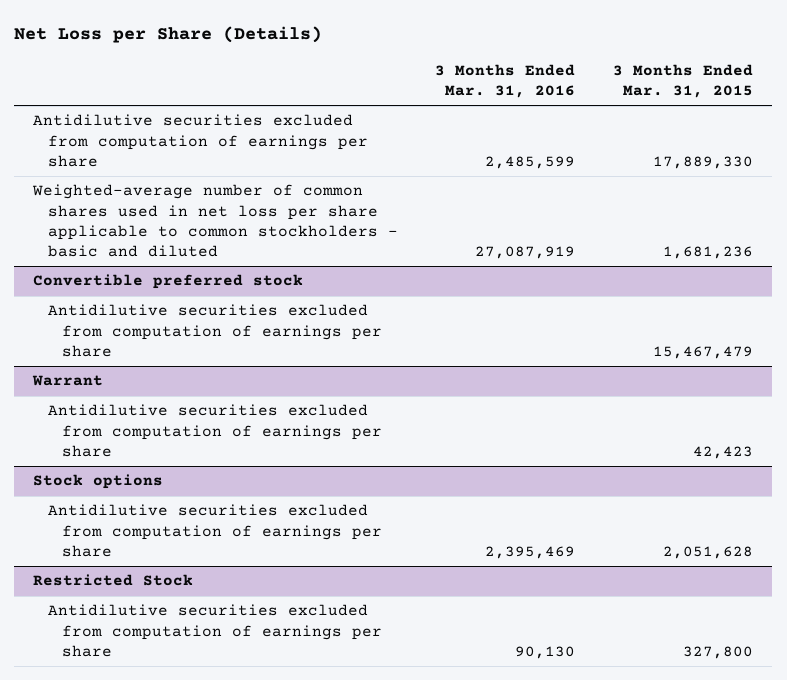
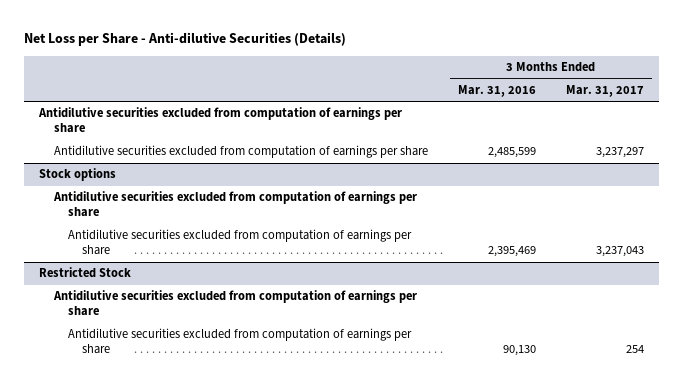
- Net Loss per Share (Details)
+ Net Loss per Share - Anti-dilutive Securities (Details)
- | 3 Months Ended Mar. 31, 2016 | 3 Months Ended Mar. 31, 2015
+ | 3 Months Ended Mar. 31, 2016 | 3 Months Ended Mar. 31, 2017
- Weighted-average number of common shares used in net loss per share applicable to common stockholders - basic and diluted | 27,087,919 | 1,681,236
- Convertible preferred stock
- Warrant
- Antidilutive securities excluded from computation of earnings per share | | 42,423
moved down: Antidilutive securities excluded from computation of earnings per share | 2,485,599 | 3,237,297
@ Stock options
+ Antidilutive securities excluded from computation of earnings per share
@ Restricted Stock
+ Antidilutive securities excluded from computation of earnings per share

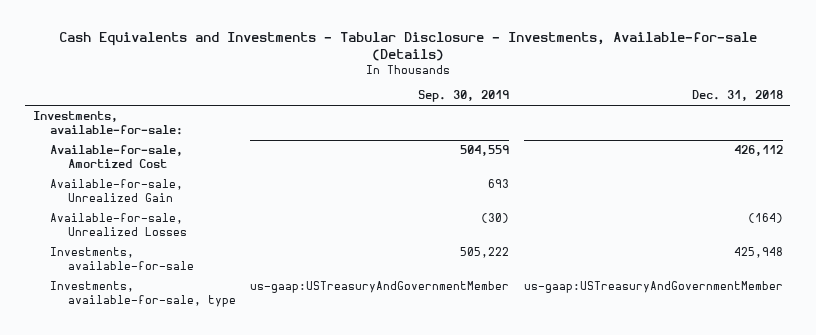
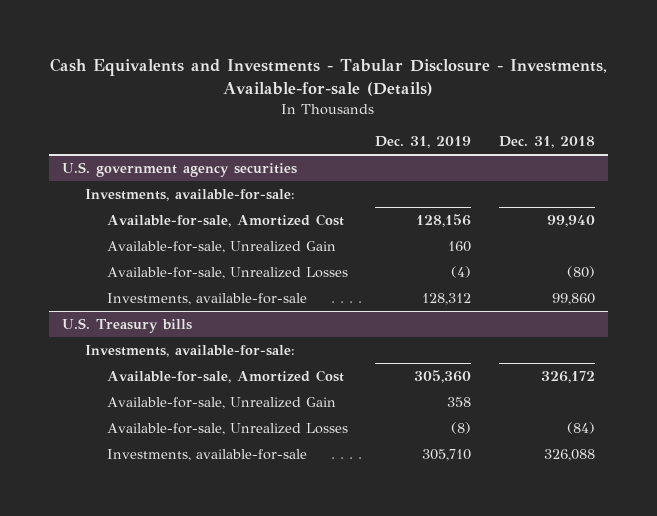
- | Sep. 30, 2019 | Dec. 31, 2018
+ | Dec. 31, 2019 | Dec. 31, 2018
+ U.S. government agency securities
- Available-for-sale, Amortized Cost | 504,559 | 426,112
+ Available-for-sale, Amortized Cost | 128,156 | 99,940
- Available-for-sale, Unrealized Losses | (30) | (164)
- Investments, available-for-sale | 505,222 | 425,948
- Investments, available-for-sale, type | us-gaap:USTreasuryAndGovernmentMember | us-gaap:USTreasuryAndGovernmentMember
+ Available-for-sale, Unrealized Losses | (4) | (80)
+ Investments, available-for-sale | 128,312 | 99,860
+ U.S. Treasury bills
+ Investments, available-for-sale:
+ Available-for-sale, Amortized Cost | 305,360 | 326,172
+ Available-for-sale, Unrealized Gain | 358 |
+ Available-for-sale, Unrealized Losses | (8) | (84)
+ Investments, available-for-sale | 305,710 | 326,088

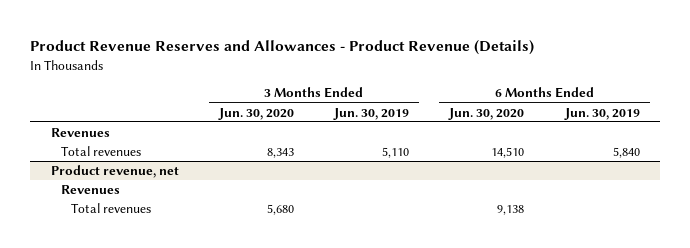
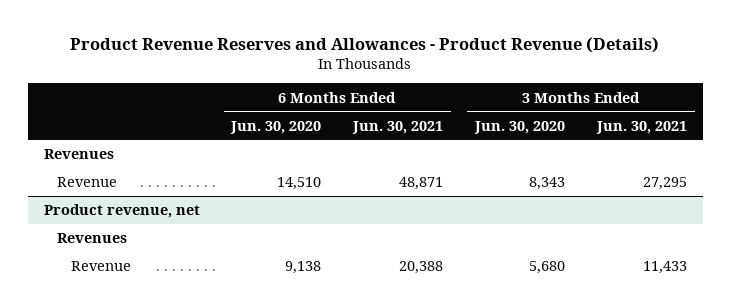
- | 3 Months Ended Jun. 30, 2020 | 3 Months Ended Jun. 30, 2019 | 6 Months Ended Jun. 30, 2020 | 6 Months Ended Jun. 30, 2019
+ | 6 Months Ended Jun. 30, 2020 | 6 Months Ended Jun. 30, 2021 | 3 Months Ended Jun. 30, 2020 | 3 Months Ended Jun. 30, 2021
- Total revenues | 8,343 | 5,110 | 14,510 | 5,840
+ Revenue | 14,510 | 48,871 | 8,343 | 27,295
@ Product revenue, net
- Total revenues | 5,680 | | 9,138 |
+ Revenue | 9,138 | 20,388 | 5,680 | 11,433

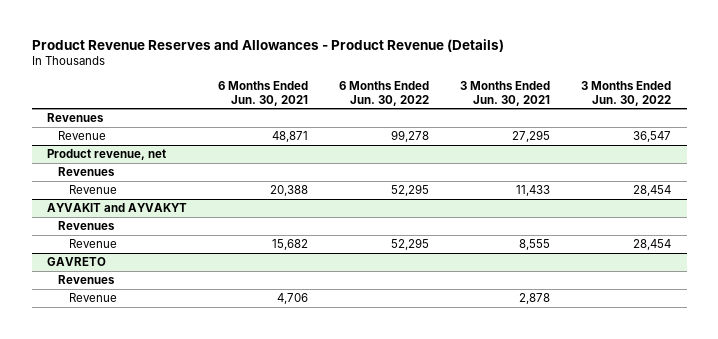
- | 6 Months Ended Jun. 30, 2020 | 6 Months Ended Jun. 30, 2021 | 3 Months Ended Jun. 30, 2020 | 3 Months Ended Jun. 30, 2021
+ | 6 Months Ended Jun. 30, 2021 | 6 Months Ended Jun. 30, 2022 | 3 Months Ended Jun. 30, 2021 | 3 Months Ended Jun. 30, 2022
+ AYVAKIT and AYVAKYT
+ Revenues
+ Revenue | 15,682 | 52,295 | 8,555 | 28,454
+ GAVRETO
+ Revenues
+ Revenue | 4,706 | | 2,878 |

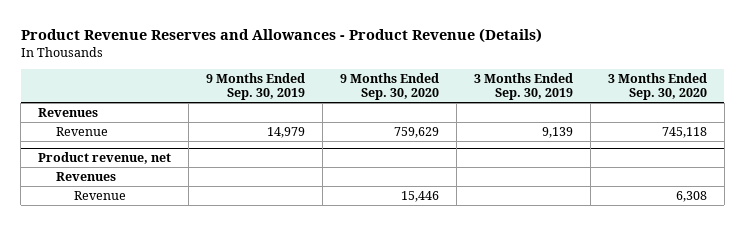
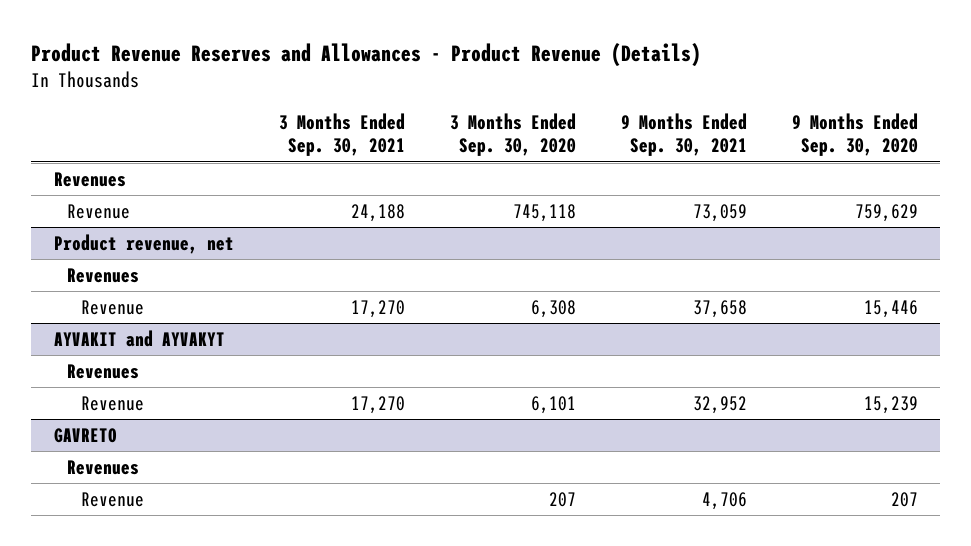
- | 9 Months Ended Sep. 30, 2019 | 9 Months Ended Sep. 30, 2020 | 3 Months Ended Sep. 30, 2019 | 3 Months Ended Sep. 30, 2020
+ | 3 Months Ended Sep. 30, 2021 | 3 Months Ended Sep. 30, 2020 | 9 Months Ended Sep. 30, 2021 | 9 Months Ended Sep. 30, 2020
+ AYVAKIT and AYVAKYT
+ Revenues
+ Revenue | 17,270 | 6,101 | 32,952 | 15,239
+ GAVRETO
+ Revenues
+ Revenue | | 207 | 4,706 | 207

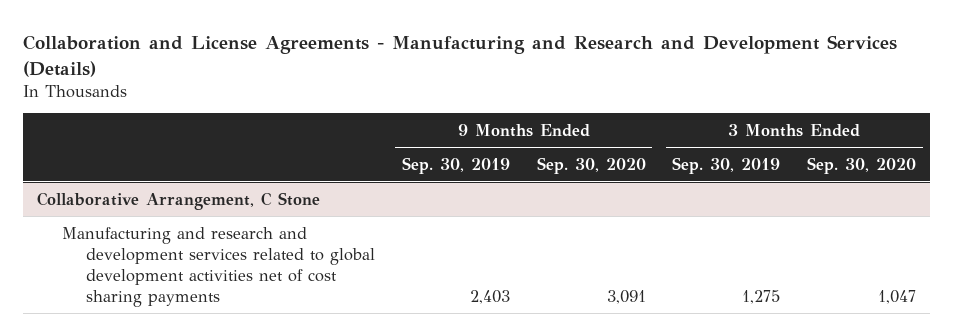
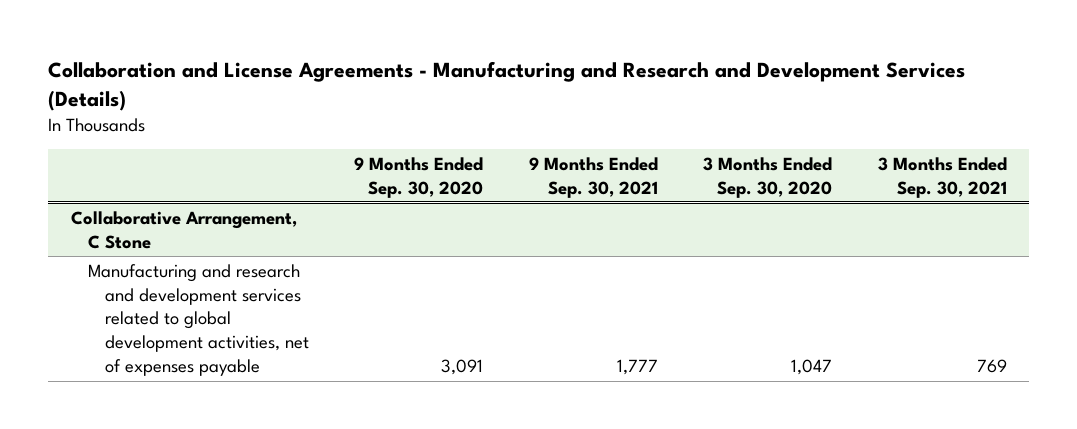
- | 9 Months Ended Sep. 30, 2019 | 9 Months Ended Sep. 30, 2020 | 3 Months Ended Sep. 30, 2019 | 3 Months Ended Sep. 30, 2020
+ | 9 Months Ended Sep. 30, 2020 | 9 Months Ended Sep. 30, 2021 | 3 Months Ended Sep. 30, 2020 | 3 Months Ended Sep. 30, 2021
@ Collaborative Arrangement, C Stone
- Manufacturing and research and development services related to global development activities net of cost sharing payments | 2,403 | 3,091 | 1,275 | 1,047
+ Manufacturing and research and development services related to global development activities, net of expenses payable | 3,091 | 1,777 | 1,047 | 769

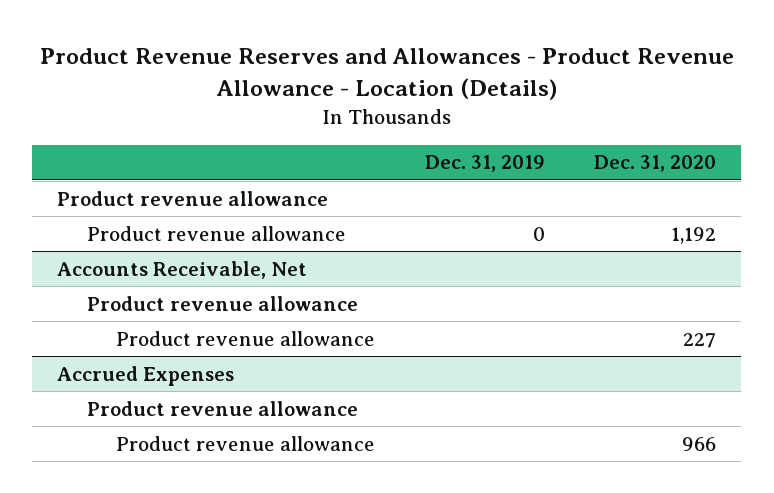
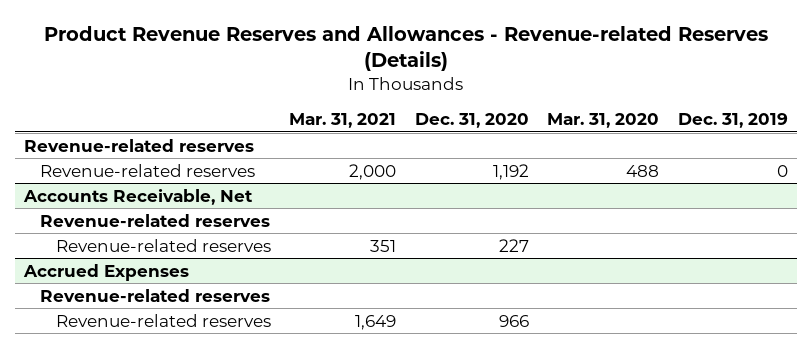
- Product Revenue Reserves and Allowances - Product Revenue Allowance - Location (Details)
+ Product Revenue Reserves and Allowances - Revenue-related Reserves (Details)
- | Dec. 31, 2019 | Dec. 31, 2020
+ | Mar. 31, 2021 | Dec. 31, 2020 | Mar. 31, 2020 | Dec. 31, 2019
- Product revenue allowance
- Product revenue allowance | 0 | 1,192
+ Revenue-related reserves
+ Revenue-related reserves | 2,000 | 1,192 | 488 | 0
@ Accounts Receivable, Net
- Product revenue allowance
- Product revenue allowance | | 227
+ Revenue-related reserves
+ Revenue-related reserves | 351 | 227 | |
@ Accrued Expenses
- Product revenue allowance
- Product revenue allowance | | 966
+ Revenue-related reserves
+ Revenue-related reserves | 1,649 | 966 | |

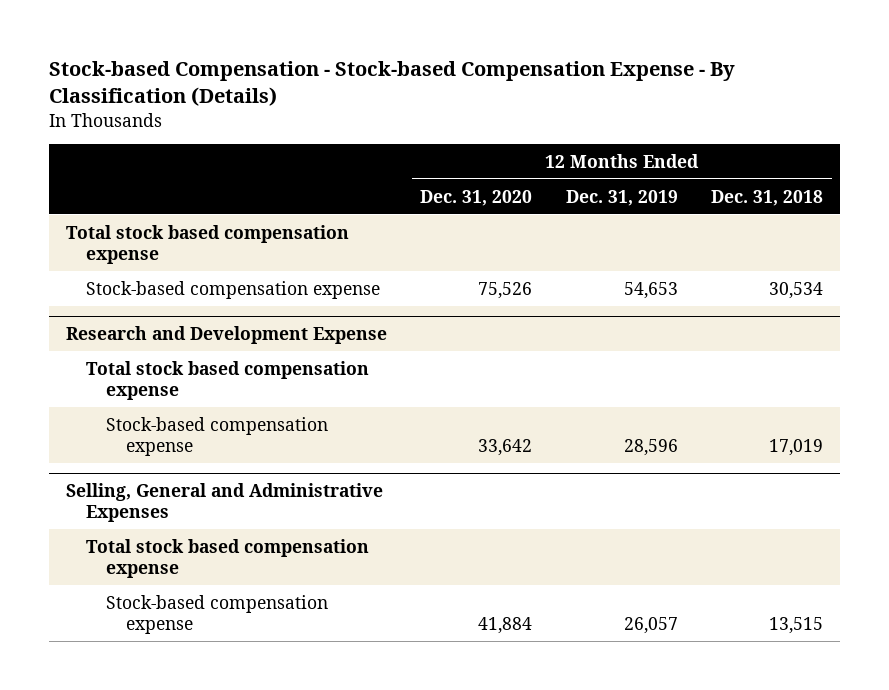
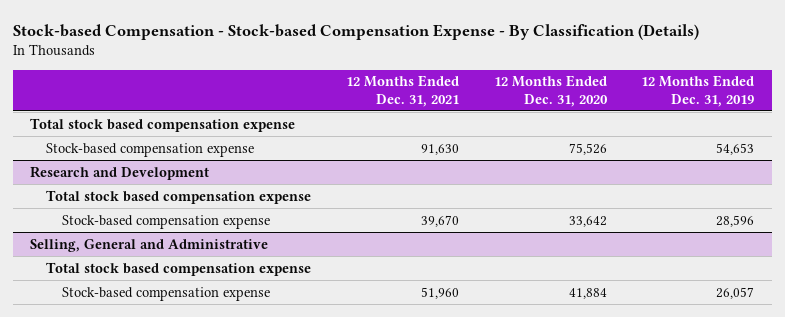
- | 12 Months Ended Dec. 31, 2020 | 12 Months Ended Dec. 31, 2019 | 12 Months Ended Dec. 31, 2018
+ | 12 Months Ended Dec. 31, 2021 | 12 Months Ended Dec. 31, 2020 | 12 Months Ended Dec. 31, 2019
- Research and Development Expense
+ Research and Development
- Selling, General and Administrative Expenses
+ Selling, General and Administrative

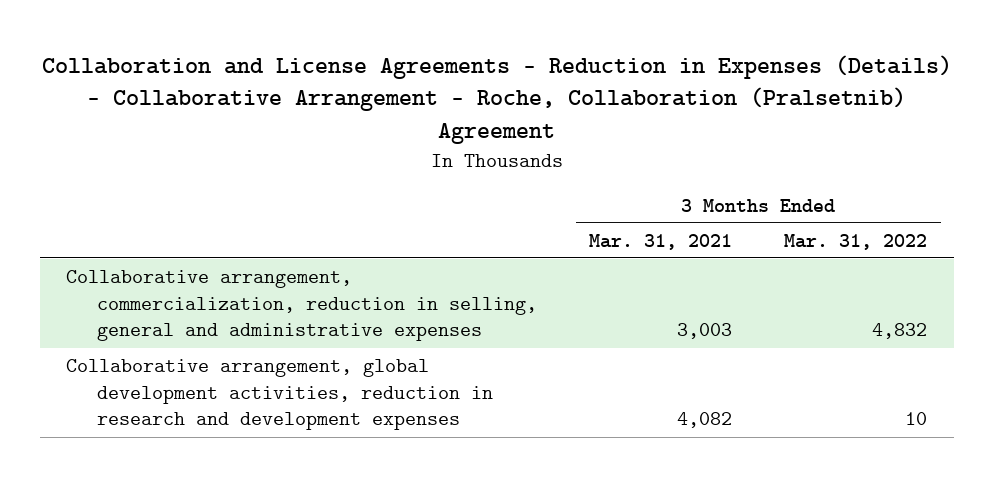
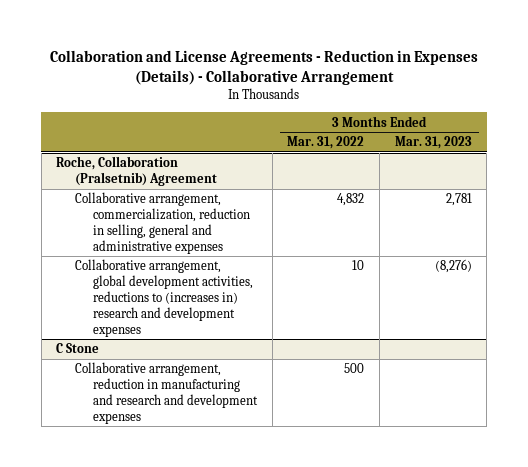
- Collaboration and License Agreements - Reduction in Expenses (Details) - Collaborative Arrangement - Roche, Collaboration (Pralsetnib) Agreement
+ Collaboration and License Agreements - Reduction in Expenses (Details) - Collaborative Arrangement
- | 3 Months Ended Mar. 31, 2021 | 3 Months Ended Mar. 31, 2022
+ | 3 Months Ended Mar. 31, 2022 | 3 Months Ended Mar. 31, 2023
+ Roche, Collaboration (Pralsetnib) Agreement
- Collaborative arrangement, global development activities, reduction in research and development expenses | 4,082 | 10
+ Collaborative arrangement, global development activities, reductions to (increases in) research and development expenses | 10 | (8,276)
+ C Stone
+ Collaborative arrangement, reduction in manufacturing and research and development expenses | 500 |

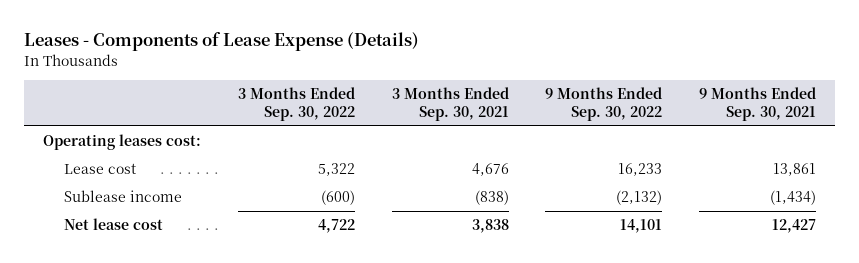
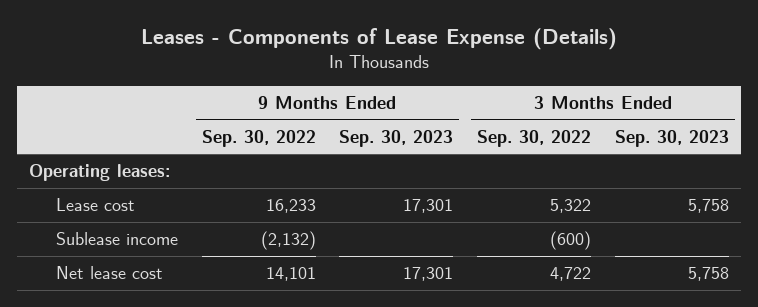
- | 3 Months Ended Sep. 30, 2022 | 3 Months Ended Sep. 30, 2021 | 9 Months Ended Sep. 30, 2022 | 9 Months Ended Sep. 30, 2021
+ | 9 Months Ended Sep. 30, 2022 | 9 Months Ended Sep. 30, 2023 | 3 Months Ended Sep. 30, 2022 | 3 Months Ended Sep. 30, 2023
- Operating leases cost:
+ Operating leases:

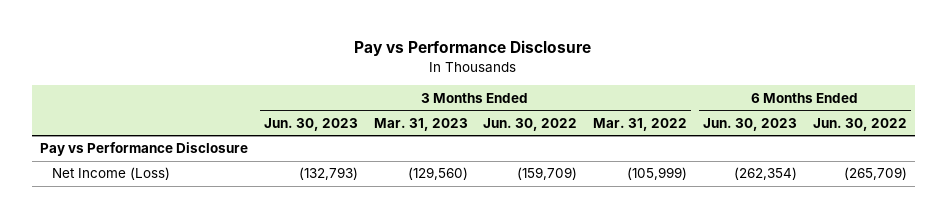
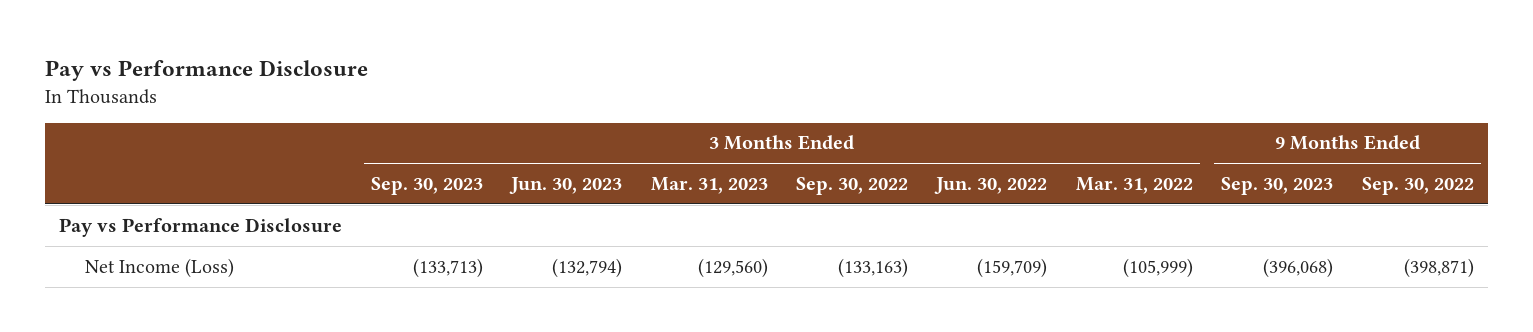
- | 3 Months Ended Jun. 30, 2023 | 3 Months Ended Mar. 31, 2023 | 3 Months Ended Jun. 30, 2022 | 3 Months Ended Mar. 31, 2022 | 6 Months Ended Jun. 30, 2023 | 6 Months Ended Jun. 30, 2022
+ | 3 Months Ended Sep. 30, 2023 | 3 Months Ended Jun. 30, 2023 | 3 Months Ended Mar. 31, 2023 | 3 Months Ended Sep. 30, 2022 | 3 Months Ended Jun. 30, 2022 | 3 Months Ended Mar. 31, 2022 | 9 Months Ended Sep. 30, 2023 | 9 Months Ended Sep. 30, 2022
- Net Income (Loss) | (132,793) | (129,560) | (159,709) | (105,999) | (262,354) | (265,709)
+ Net Income (Loss) | (133,713) | (132,794) | (129,560) | (133,163) | (159,709) | (105,999) | (396,068) | (398,871)

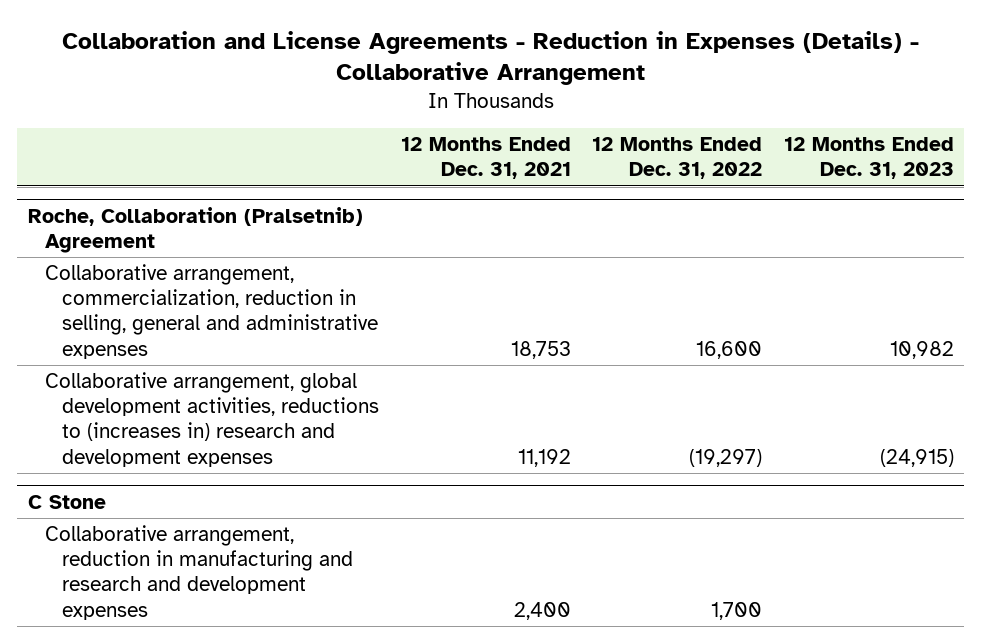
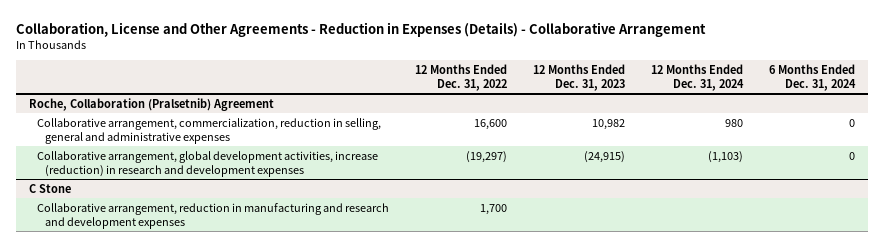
- Collaboration and License Agreements - Reduction in Expenses (Details) - Collaborative Arrangement
+ Collaboration, License and Other Agreements - Reduction in Expenses (Details) - Collaborative Arrangement
- | 12 Months Ended Dec. 31, 2021 | 12 Months Ended Dec. 31, 2022 | 12 Months Ended Dec. 31, 2023
+ | 12 Months Ended Dec. 31, 2022 | 12 Months Ended Dec. 31, 2023 | 12 Months Ended Dec. 31, 2024 | 6 Months Ended Dec. 31, 2024
@ Roche, Collaboration (Pralsetnib) Agreement
- Collaborative arrangement, global development activities, reductions to (increases in) research and development expenses | 11,192 | (19,297) | (24,915)
+ Collaborative arrangement, global development activities, increase (reduction) in research and development expenses | (19,297) | (24,915) | (1,103) | 0

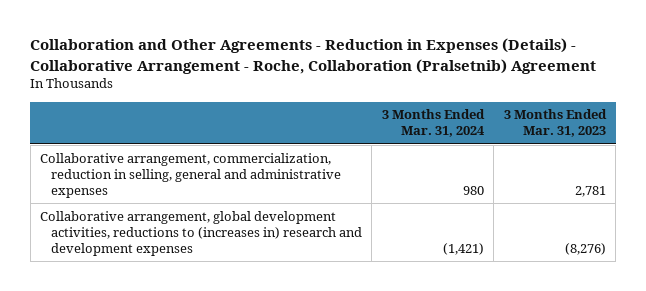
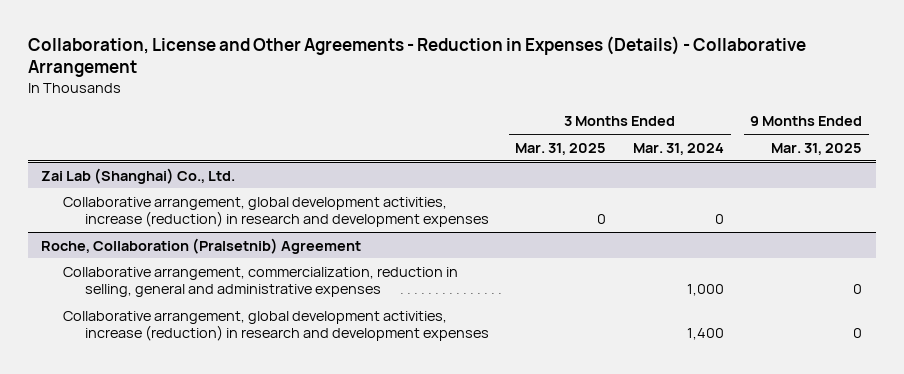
- Collaboration and Other Agreements - Reduction in Expenses (Details) - Collaborative Arrangement - Roche, Collaboration (Pralsetnib) Agreement
+ Collaboration, License and Other Agreements - Reduction in Expenses (Details) - Collaborative Arrangement
- | 3 Months Ended Mar. 31, 2024 | 3 Months Ended Mar. 31, 2023
+ | 3 Months Ended Mar. 31, 2025 | 3 Months Ended Mar. 31, 2024 | 9 Months Ended Mar. 31, 2025
- Collaborative arrangement, commercialization, reduction in selling, general and administrative expenses | 980 | 2,781
- Collaborative arrangement, global development activities, reductions to (increases in) research and development expenses | (1,421) | (8,276)
+ Zai Lab (Shanghai) Co., Ltd.
+ Collaborative arrangement, global development activities, increase (reduction) in research and development expenses | 0 | 0 |
+ Roche, Collaboration (Pralsetnib) Agreement
+ Collaborative arrangement, commercialization, reduction in selling, general and administrative expenses | | 1,000 | 0
+ Collaborative arrangement, global development activities, increase (reduction) in research and development expenses | | 1,400 | 0

